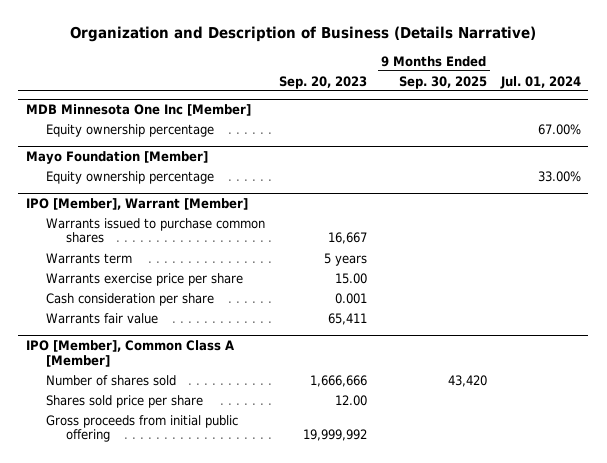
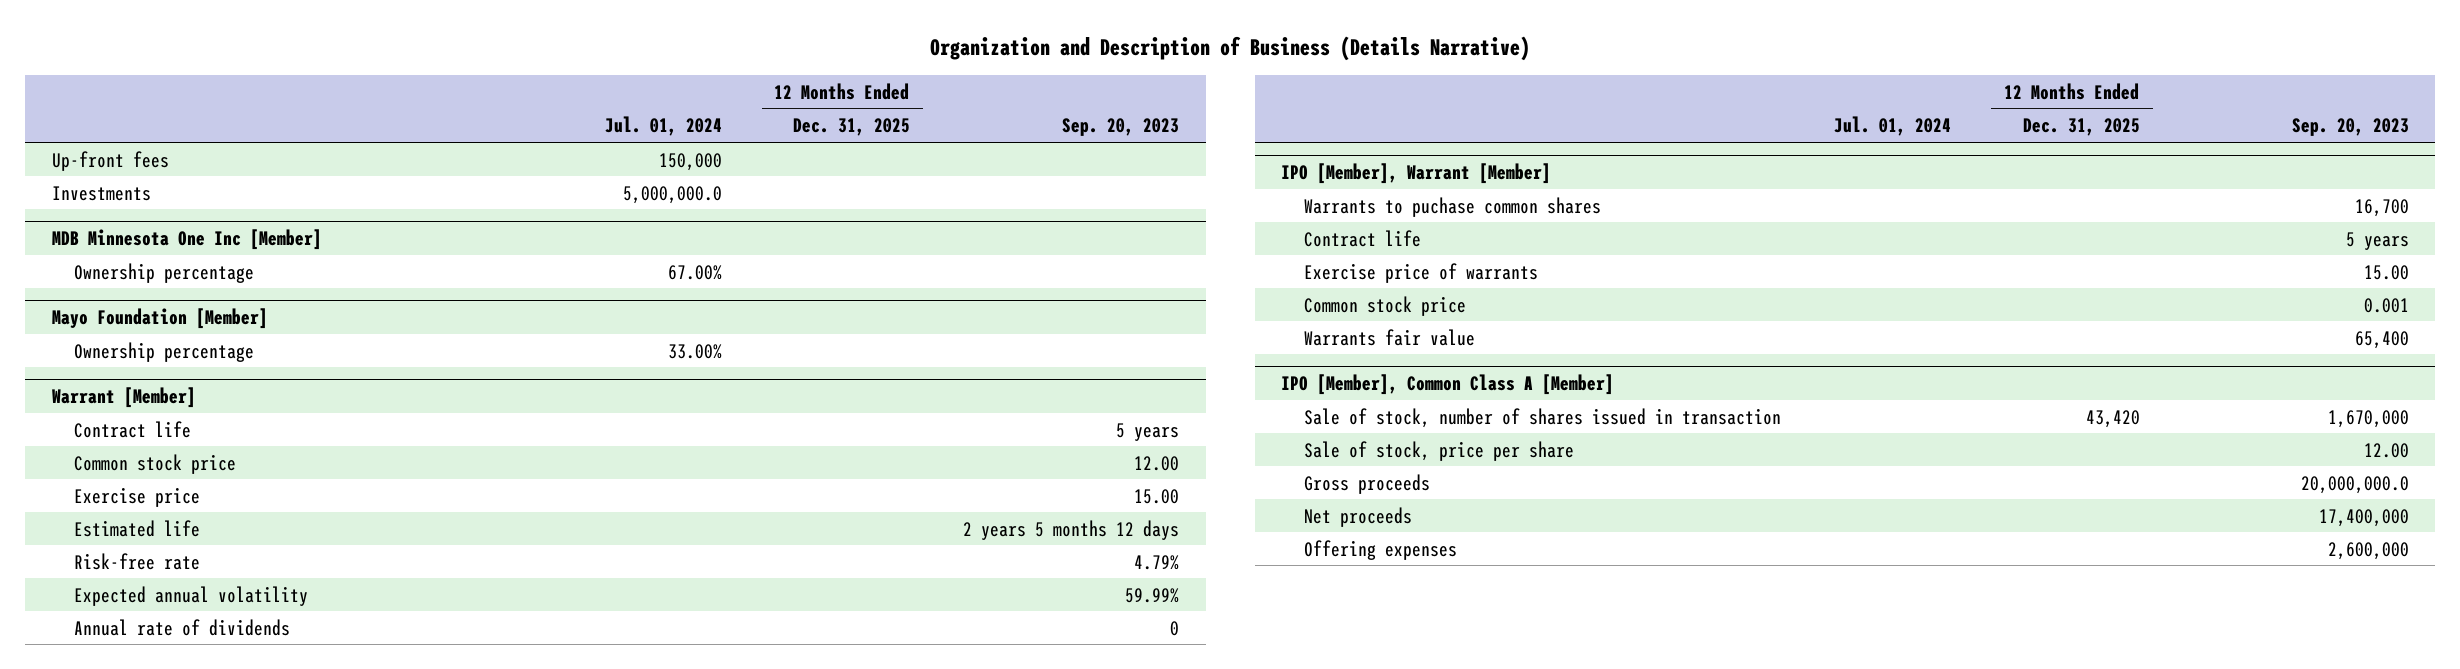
- | Sep. 20, 2023 | 9 Months Ended Sep. 30, 2025 | Jul. 01, 2024
+ | Jul. 01, 2024 | 12 Months Ended Dec. 31, 2025 | Sep. 20, 2023
+ Up-front fees | 150,000 | |
+ Investments | 5,000,000.0 | |
@ MDB Minnesota One Inc [Member]
- Equity ownership percentage | | | 67.00%
+ Ownership percentage | 67.00% | |
@ Mayo Foundation [Member]
- Equity ownership percentage | | | 33.00%
+ Ownership percentage | 33.00% | |
+ Warrant [Member]
+ Contract life | | | 5 years
+ Common stock price | | | 12.00
+ Exercise price | | | 15.00
+ Estimated life | | | 2 years 5 months 12 days
+ Risk-free rate | | | 4.79%
+ Expected annual volatility | | | 59.99%
+ Annual rate of dividends | | | 0
@ IPO [Member], Warrant [Member]
- Warrants issued to purchase common shares | 16,667 | |
- Warrants term | 5 years | |
- Warrants exercise price per share | 15.00 | |
- Cash consideration per share | 0.001 | |
- Warrants fair value | 65,411 | |
+ Warrants to puchase common shares | | | 16,700
+ Contract life | | | 5 years
+ Exercise price of warrants | | | 15.00
+ Common stock price | | | 0.001
+ Warrants fair value | | | 65,400
@ IPO [Member], Common Class A [Member]
- Number of shares sold | 1,666,666 | 43,420 |
- Shares sold price per share | 12.00 | |
- Gross proceeds from initial public offering | 19,999,992 | |
+ Sale of stock, number of shares issued in transaction | | 43,420 | 1,670,000
+ Sale of stock, price per share | | | 12.00
+ Gross proceeds | | | 20,000,000.0
+ Net proceeds | | | 17,400,000
+ Offering expenses | | | 2,600,000

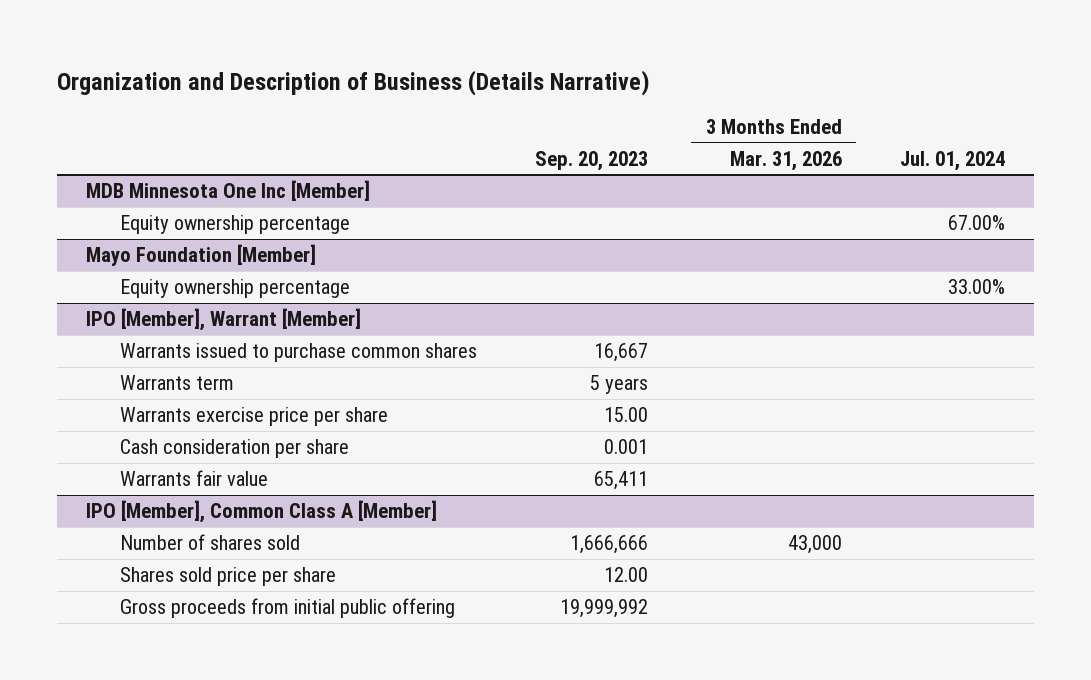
- | Jul. 01, 2024 | 12 Months Ended Dec. 31, 2025 | Sep. 20, 2023
+ | Sep. 20, 2023 | 3 Months Ended Mar. 31, 2026 | Jul. 01, 2024
- Up-front fees | 150,000 | |
- Investments | 5,000,000.0 | |
@ MDB Minnesota One Inc [Member]
- Ownership percentage | 67.00% | |
+ Equity ownership percentage | | | 67.00%
@ Mayo Foundation [Member]
- Ownership percentage | 33.00% | |
- Warrant [Member]
- Contract life | | | 5 years
- Common stock price | | | 12.00
- Exercise price | | | 15.00
- Estimated life | | | 2 years 5 months 12 days
- Risk-free rate | | | 4.79%
- Expected annual volatility | | | 59.99%
- Annual rate of dividends | | | 0
@ Mayo Foundation [Member]
+ Equity ownership percentage | | | 33.00%
@ IPO [Member], Warrant [Member]
- Warrants to puchase common shares | | | 16,700
- Contract life | | | 5 years
- Exercise price of warrants | | | 15.00
- Common stock price | | | 0.001
- Warrants fair value | | | 65,400
+ Warrants issued to purchase common shares | 16,667 | |
+ Warrants term | 5 years | |
+ Warrants exercise price per share | 15.00 | |
+ Cash consideration per share | 0.001 | |
+ Warrants fair value | 65,411 | |
@ IPO [Member], Common Class A [Member]
- Sale of stock, number of shares issued in transaction | | 43,420 | 1,670,000
- Sale of stock, price per share | | | 12.00
- Gross proceeds | | | 20,000,000.0
- Net proceeds | | | 17,400,000
- Offering expenses | | | 2,600,000
+ Number of shares sold | 1,666,666 | 43,000 |
+ Shares sold price per share | 12.00 | |
+ Gross proceeds from initial public offering | 19,999,992 | |

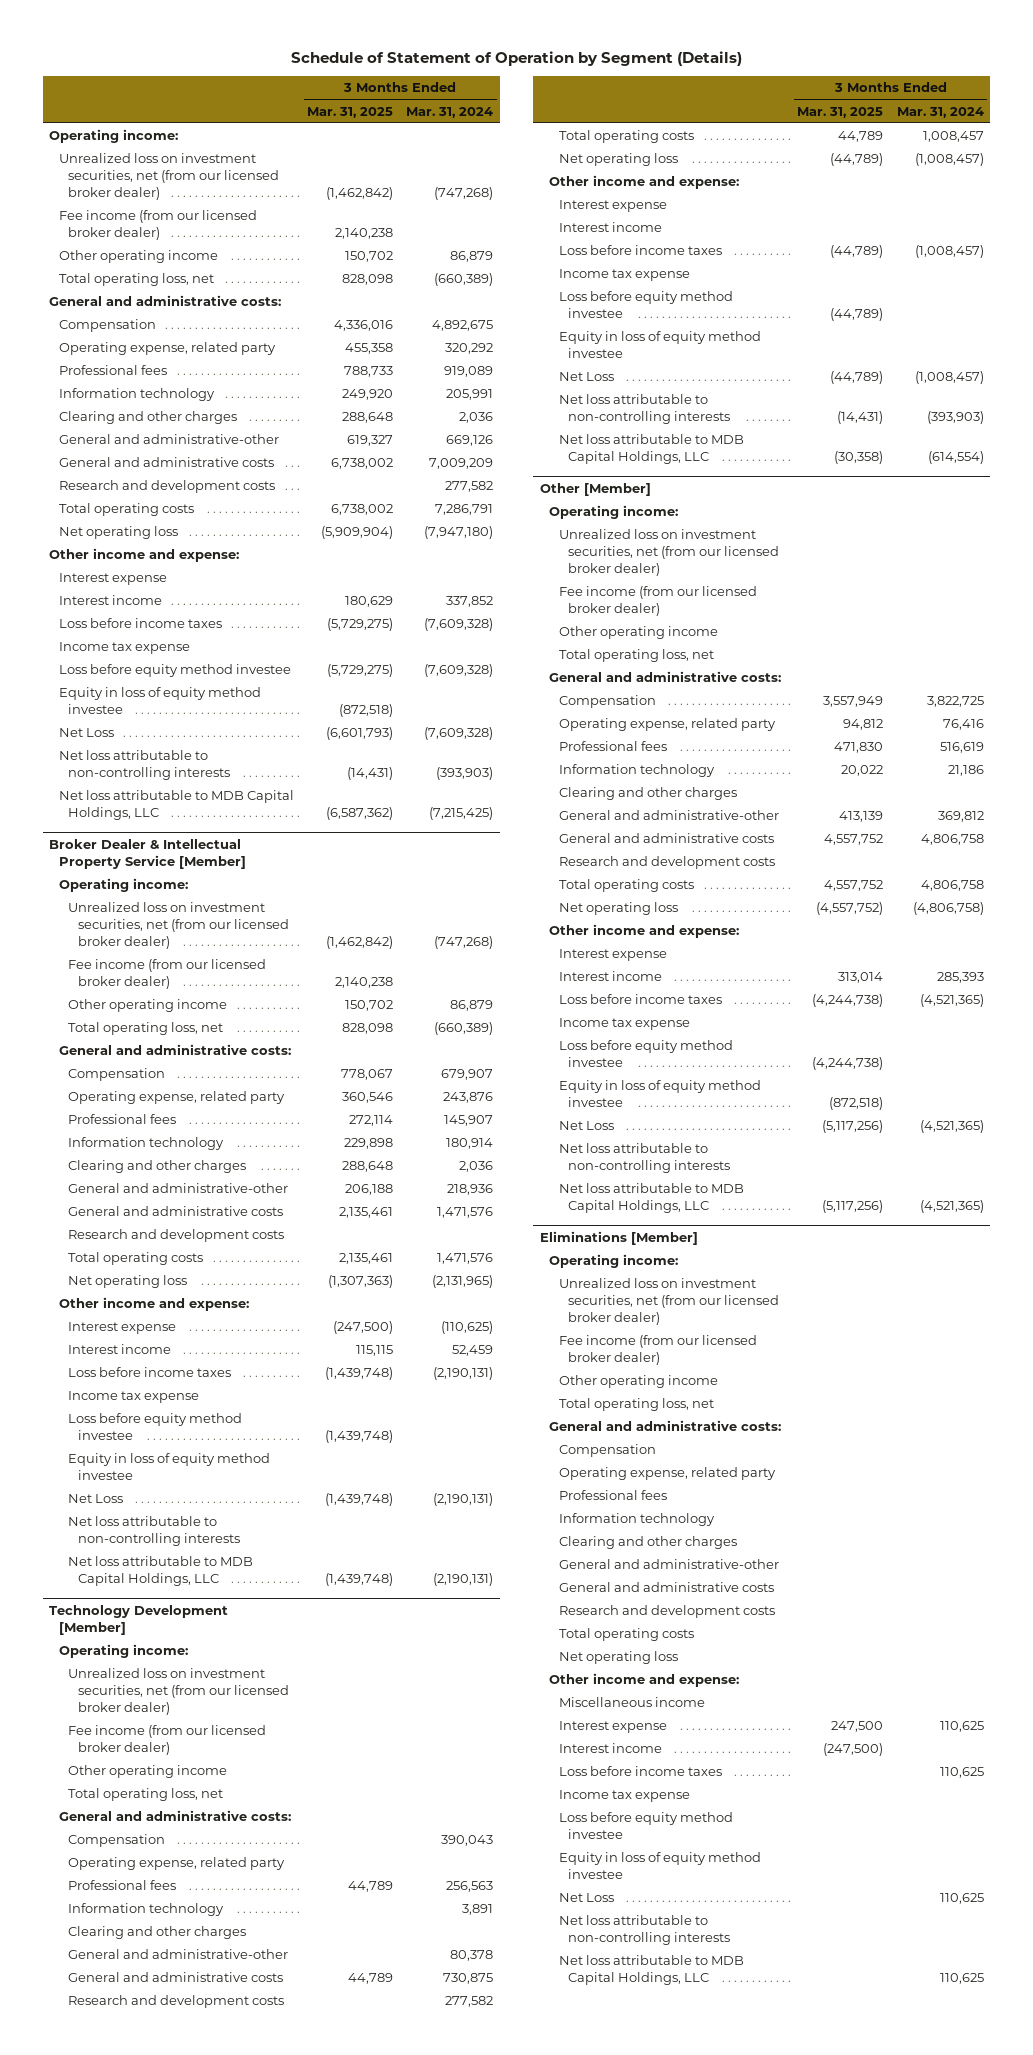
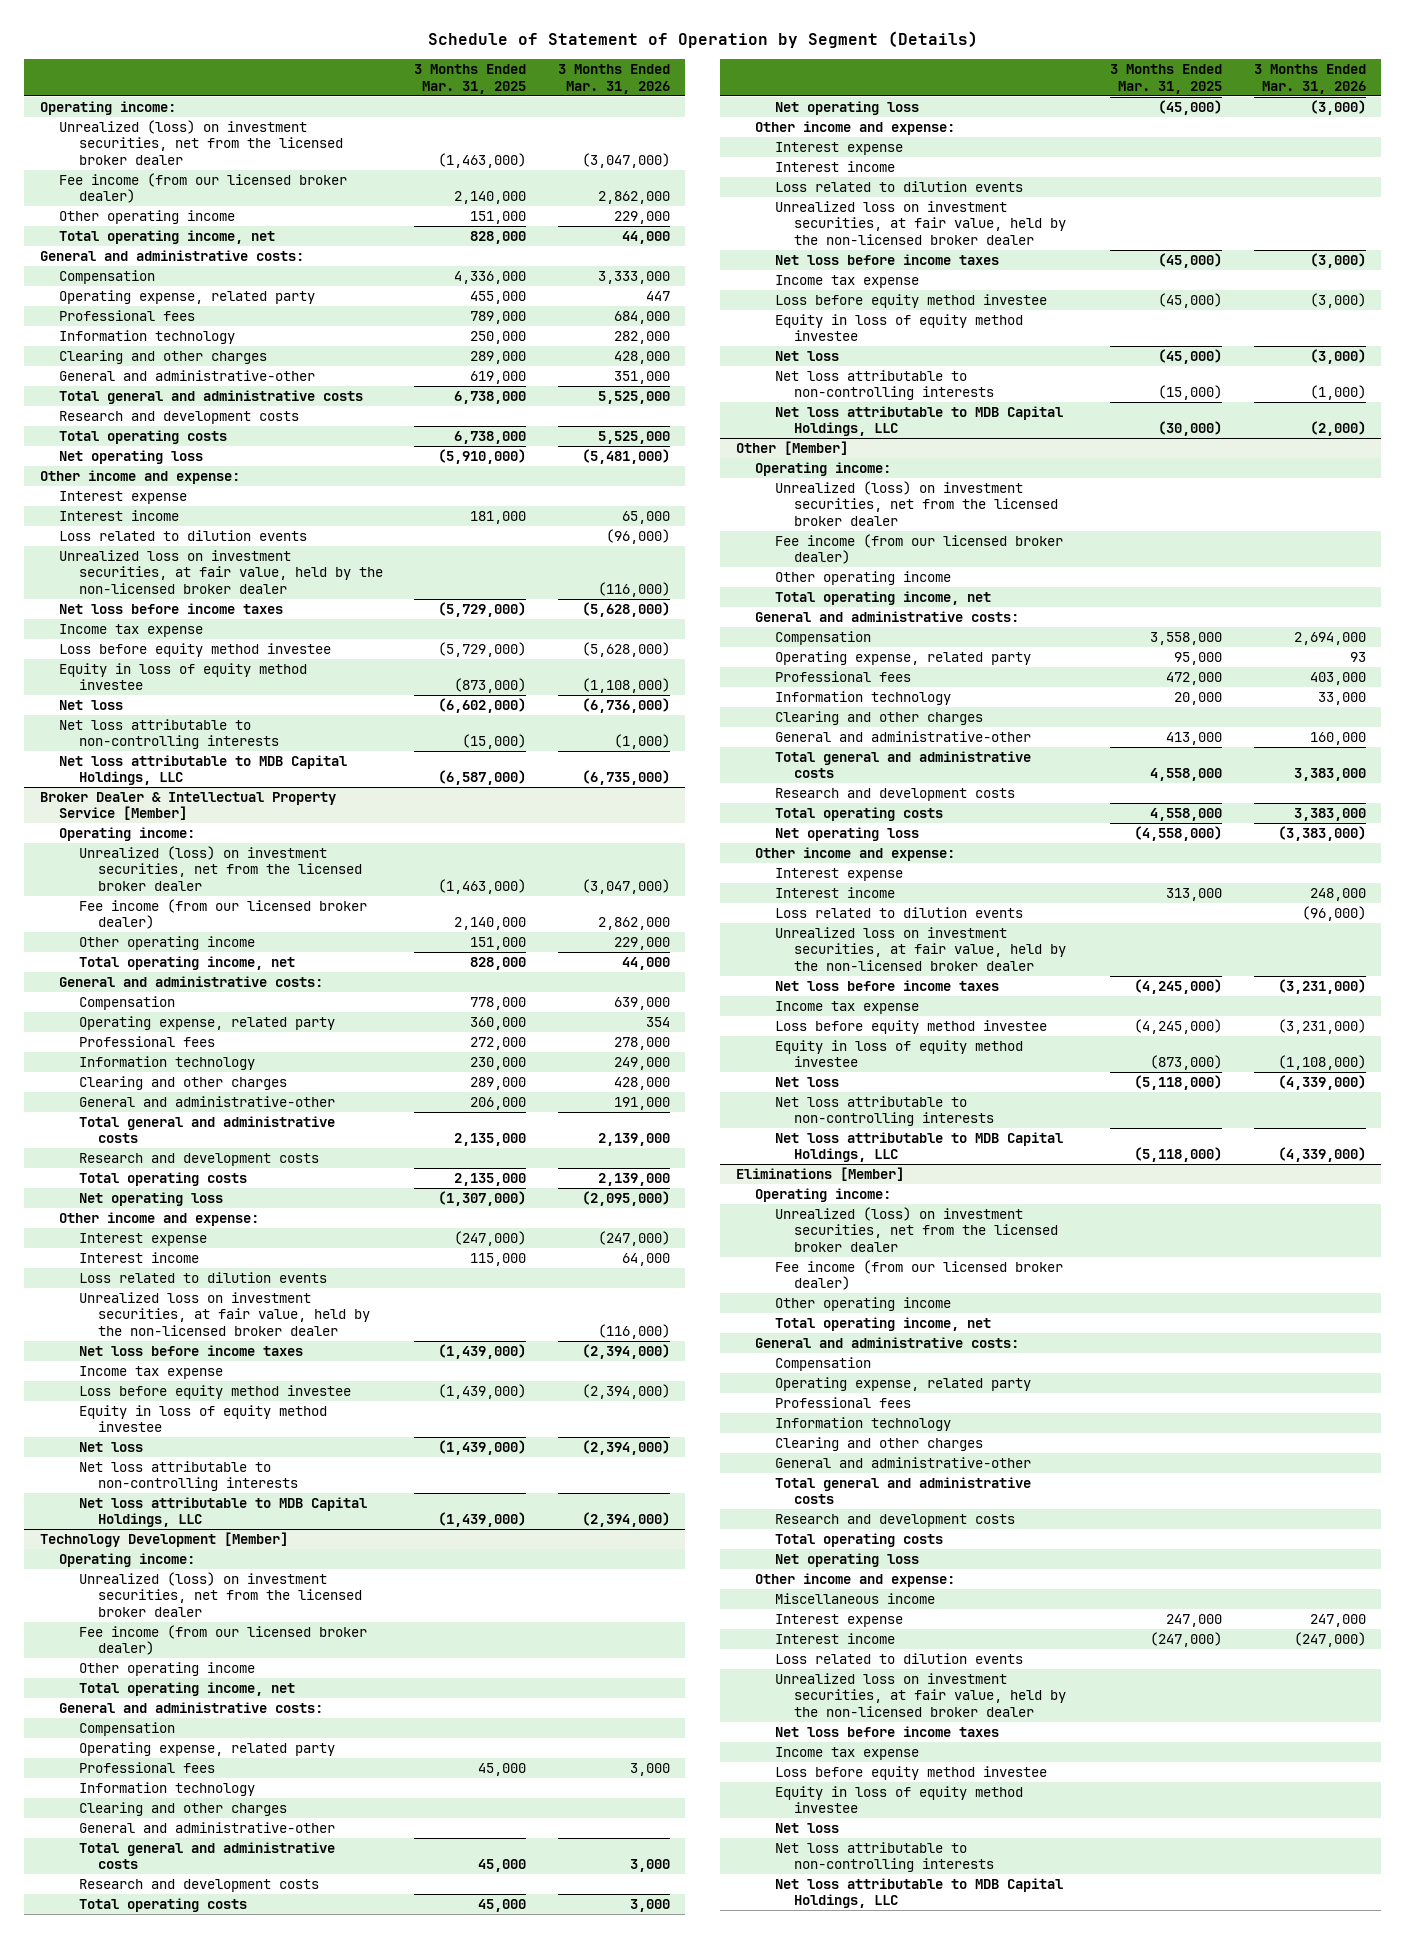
- | 3 Months Ended Mar. 31, 2025 | 3 Months Ended Mar. 31, 2024
+ | 3 Months Ended Mar. 31, 2025 | 3 Months Ended Mar. 31, 2026
- Unrealized loss on investment securities, net (from our licensed broker dealer) | (1,462,842) | (747,268)
- Fee income (from our licensed broker dealer) | 2,140,238 |
- Other operating income | 150,702 | 86,879
- Total operating loss, net | 828,098 | (660,389)
+ Unrealized (loss) on investment securities, net from the licensed broker dealer | (1,463,000) | (3,047,000)
+ Fee income (from our licensed broker dealer) | 2,140,000 | 2,862,000
+ Other operating income | 151,000 | 229,000
+ Total operating income, net | 828,000 | 44,000
- Compensation | 4,336,016 | 4,892,675
- Operating expense, related party | 455,358 | 320,292
- Professional fees | 788,733 | 919,089
- Information technology | 249,920 | 205,991
- Clearing and other charges | 288,648 | 2,036
- General and administrative-other | 619,327 | 669,126
- General and administrative costs | 6,738,002 | 7,009,209
+ Compensation | 4,336,000 | 3,333,000
+ Operating expense, related party | 455,000 | 447
+ Professional fees | 789,000 | 684,000
+ Information technology | 250,000 | 282,000
+ Clearing and other charges | 289,000 | 428,000
+ General and administrative-other | 619,000 | 351,000
+ Total general and administrative costs | 6,738,000 | 5,525,000
- Total operating costs | 6,738,002 | 7,286,791
- Net operating loss | (5,909,904) | (7,947,180)
+ Total operating costs | 6,738,000 | 5,525,000
+ Net operating loss | (5,910,000) | (5,481,000)
- Interest income | 180,629 | 337,852
- Loss before income taxes | (5,729,275) | (7,609,328)
+ Interest income | 181,000 | 65,000
+ Loss related to dilution events | | (96,000)
+ Unrealized loss on investment securities, at fair value, held by the non-licensed broker dealer | | (116,000)
+ Net loss before income taxes | (5,729,000) | (5,628,000)
- Loss before equity method investee | (5,729,275) | (7,609,328)
- Equity in loss of equity method investee | (872,518) |
- Net Loss | (6,601,793) | (7,609,328)
- Net loss attributable to non-controlling interests | (14,431) | (393,903)
- Net loss attributable to MDB Capital Holdings, LLC | (6,587,362) | (7,215,425)
+ Loss before equity method investee | (5,729,000) | (5,628,000)
+ Equity in loss of equity method investee | (873,000) | (1,108,000)
+ Net loss | (6,602,000) | (6,736,000)
+ Net loss attributable to non-controlling interests | (15,000) | (1,000)
+ Net loss attributable to MDB Capital Holdings, LLC | (6,587,000) | (6,735,000)
@ Broker Dealer & Intellectual Property Service [Member]
- Unrealized loss on investment securities, net (from our licensed broker dealer) | (1,462,842) | (747,268)
- Fee income (from our licensed broker dealer) | 2,140,238 |
- Other operating income | 150,702 | 86,879
- Total operating loss, net | 828,098 | (660,389)
+ Unrealized (loss) on investment securities, net from the licensed broker dealer | (1,463,000) | (3,047,000)
+ Fee income (from our licensed broker dealer) | 2,140,000 | 2,862,000
+ Other operating income | 151,000 | 229,000
+ Total operating income, net | 828,000 | 44,000
- Compensation | 778,067 | 679,907
- Operating expense, related party | 360,546 | 243,876
- Professional fees | 272,114 | 145,907
- Information technology | 229,898 | 180,914
- Clearing and other charges | 288,648 | 2,036
- General and administrative-other | 206,188 | 218,936
- General and administrative costs | 2,135,461 | 1,471,576
+ Compensation | 778,000 | 639,000
+ Operating expense, related party | 360,000 | 354
+ Professional fees | 272,000 | 278,000
+ Information technology | 230,000 | 249,000
+ Clearing and other charges | 289,000 | 428,000
+ General and administrative-other | 206,000 | 191,000
+ Total general and administrative costs | 2,135,000 | 2,139,000
- Total operating costs | 2,135,461 | 1,471,576
- Net operating loss | (1,307,363) | (2,131,965)
+ Total operating costs | 2,135,000 | 2,139,000
+ Net operating loss | (1,307,000) | (2,095,000)
- Interest expense | (247,500) | (110,625)
- Interest income | 115,115 | 52,459
- Loss before income taxes | (1,439,748) | (2,190,131)
+ Interest expense | (247,000) | (247,000)
+ Interest income | 115,000 | 64,000
+ Loss related to dilution events
+ Unrealized loss on investment securities, at fair value, held by the non-licensed broker dealer | | (116,000)
+ Net loss before income taxes | (1,439,000) | (2,394,000)
- Loss before equity method investee | (1,439,748) |
+ Loss before equity method investee | (1,439,000) | (2,394,000)
- Net Loss | (1,439,748) | (2,190,131)
+ Net loss | (1,439,000) | (2,394,000)
- Net loss attributable to MDB Capital Holdings, LLC | (1,439,748) | (2,190,131)
+ Net loss attributable to MDB Capital Holdings, LLC | (1,439,000) | (2,394,000)
@ Technology Development [Member]
- Unrealized loss on investment securities, net (from our licensed broker dealer)
+ Unrealized (loss) on investment securities, net from the licensed broker dealer
- Total operating loss, net
+ Total operating income, net
- Professional fees | 44,789 | 256,563
+ Professional fees | 45,000 | 3,000
- General and administrative costs | 44,789 | 730,875
+ Total general and administrative costs | 45,000 | 3,000
- Total operating costs | 44,789 | 1,008,457
- Net operating loss | (44,789) | (1,008,457)
+ Total operating costs | 45,000 | 3,000
+ Net operating loss | (45,000) | (3,000)
- Loss before income taxes | (44,789) | (1,008,457)
+ Loss related to dilution events
+ Unrealized loss on investment securities, at fair value, held by the non-licensed broker dealer
+ Net loss before income taxes | (45,000) | (3,000)
- Loss before equity method investee | (44,789) |
+ Loss before equity method investee | (45,000) | (3,000)
- Net Loss | (44,789) | (1,008,457)
- Net loss attributable to non-controlling interests | (14,431) | (393,903)
- Net loss attributable to MDB Capital Holdings, LLC | (30,358) | (614,554)
+ Net loss | (45,000) | (3,000)
+ Net loss attributable to non-controlling interests | (15,000) | (1,000)
+ Net loss attributable to MDB Capital Holdings, LLC | (30,000) | (2,000)
@ Other [Member]
- Unrealized loss on investment securities, net (from our licensed broker dealer)
+ Unrealized (loss) on investment securities, net from the licensed broker dealer
- Total operating loss, net
+ Total operating income, net
- Compensation | 3,557,949 | 3,822,725
- Operating expense, related party | 94,812 | 76,416
- Professional fees | 471,830 | 516,619
- Information technology | 20,022 | 21,186
+ Compensation | 3,558,000 | 2,694,000
+ Operating expense, related party | 95,000 | 93
+ Professional fees | 472,000 | 403,000
+ Information technology | 20,000 | 33,000
- General and administrative-other | 413,139 | 369,812
- General and administrative costs | 4,557,752 | 4,806,758
+ General and administrative-other | 413,000 | 160,000
+ Total general and administrative costs | 4,558,000 | 3,383,000
- Total operating costs | 4,557,752 | 4,806,758
- Net operating loss | (4,557,752) | (4,806,758)
+ Total operating costs | 4,558,000 | 3,383,000
+ Net operating loss | (4,558,000) | (3,383,000)
- Interest income | 313,014 | 285,393
- Loss before income taxes | (4,244,738) | (4,521,365)
+ Interest income | 313,000 | 248,000
+ Loss related to dilution events | | (96,000)
+ Unrealized loss on investment securities, at fair value, held by the non-licensed broker dealer
+ Net loss before income taxes | (4,245,000) | (3,231,000)
- Loss before equity method investee | (4,244,738) |
- Equity in loss of equity method investee | (872,518) |
- Net Loss | (5,117,256) | (4,521,365)
+ Loss before equity method investee | (4,245,000) | (3,231,000)
+ Equity in loss of equity method investee | (873,000) | (1,108,000)
+ Net loss | (5,118,000) | (4,339,000)
- Net loss attributable to MDB Capital Holdings, LLC | (5,117,256) | (4,521,365)
+ Net loss attributable to MDB Capital Holdings, LLC | (5,118,000) | (4,339,000)
@ Eliminations [Member]
- Unrealized loss on investment securities, net (from our licensed broker dealer)
+ Unrealized (loss) on investment securities, net from the licensed broker dealer
- Total operating loss, net
+ Total operating income, net
- General and administrative costs
+ Total general and administrative costs
- Interest expense | 247,500 | 110,625
- Interest income | (247,500) |
- Loss before income taxes | | 110,625
+ Interest expense | 247,000 | 247,000
+ Interest income | (247,000) | (247,000)
+ Loss related to dilution events
+ Unrealized loss on investment securities, at fair value, held by the non-licensed broker dealer
+ Net loss before income taxes
- Net Loss | | 110,625
+ Net loss

